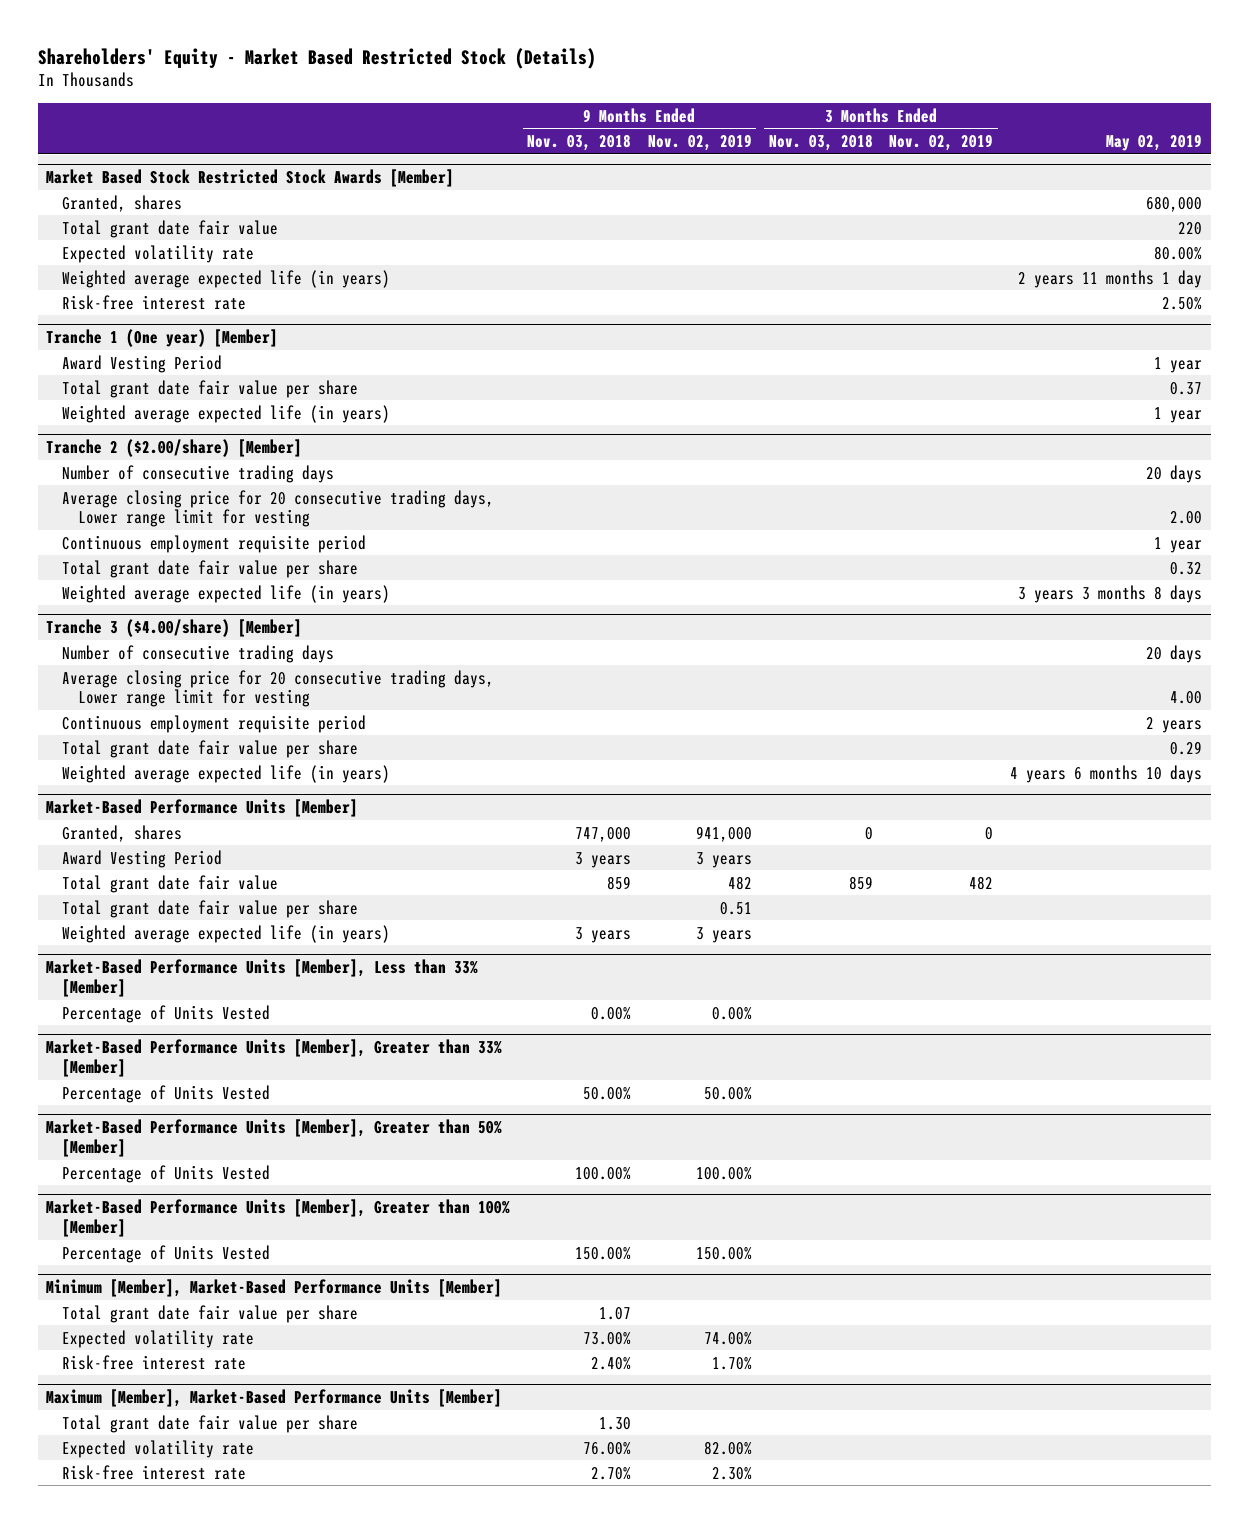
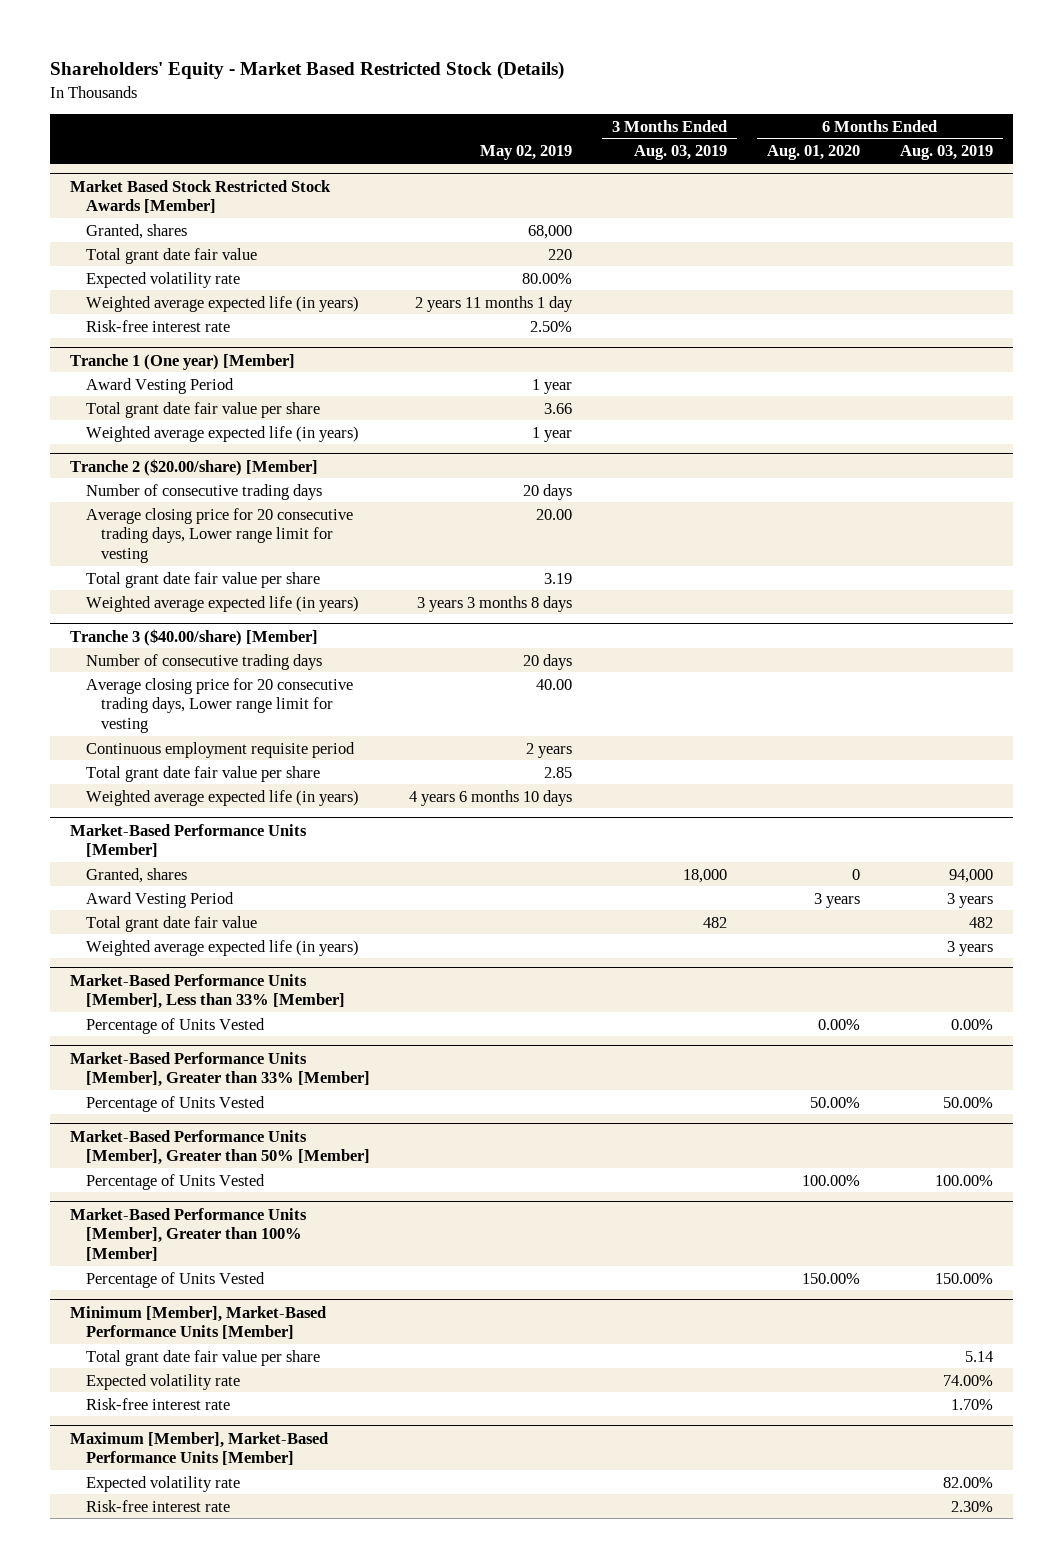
- | 9 Months Ended Nov. 03, 2018 | 9 Months Ended Nov. 02, 2019 | 3 Months Ended Nov. 03, 2018 | 3 Months Ended Nov. 02, 2019 | May 02, 2019
+ | May 02, 2019 | 3 Months Ended Aug. 03, 2019 | 6 Months Ended Aug. 01, 2020 | 6 Months Ended Aug. 03, 2019
@ Market Based Stock Restricted Stock Awards [Member]
- Granted, shares | | | | | 680,000
+ Granted, shares | 68,000 | | |
@ Tranche 1 (One year) [Member]
- Total grant date fair value per share | | | | | 0.37
+ Total grant date fair value per share | 3.66 | | |
- Tranche 2 ($2.00/share) [Member]
+ Tranche 2 ($20.00/share) [Member]
- Average closing price for 20 consecutive trading days, Lower range limit for vesting | | | | | 2.00
- Continuous employment requisite period | | | | | 1 year
- Total grant date fair value per share | | | | | 0.32
+ Average closing price for 20 consecutive trading days, Lower range limit for vesting | 20.00 | | |
+ Total grant date fair value per share | 3.19 | | |
- Tranche 3 ($4.00/share) [Member]
+ Tranche 3 ($40.00/share) [Member]
- Average closing price for 20 consecutive trading days, Lower range limit for vesting | | | | | 4.00
+ Average closing price for 20 consecutive trading days, Lower range limit for vesting | 40.00 | | |
- Total grant date fair value per share | | | | | 0.29
+ Total grant date fair value per share | 2.85 | | |
@ Market-Based Performance Units [Member]
- Total grant date fair value per share | | 0.51 | | |
@ Maximum [Member], Market-Based Performance Units [Member]
- Total grant date fair value per share | 1.30 | | | |

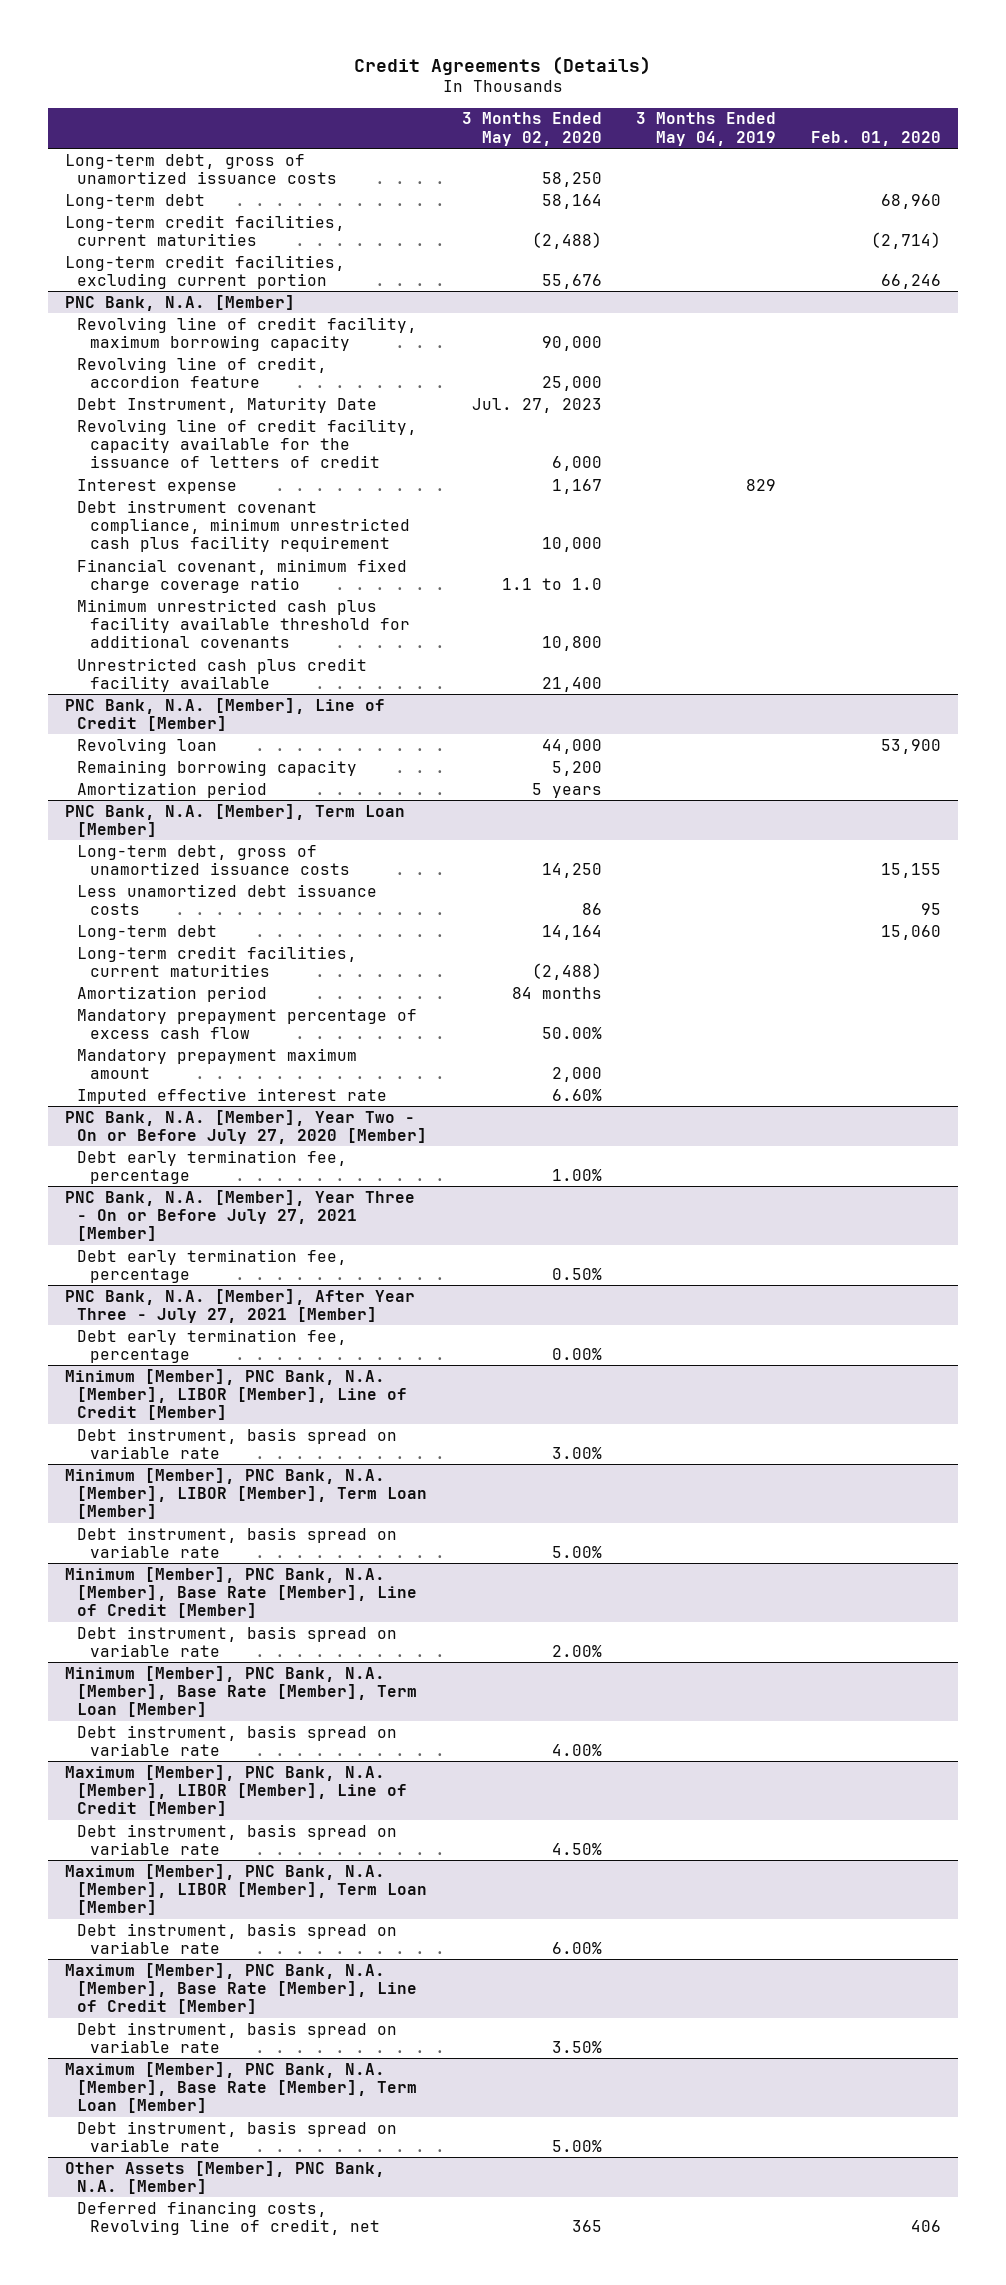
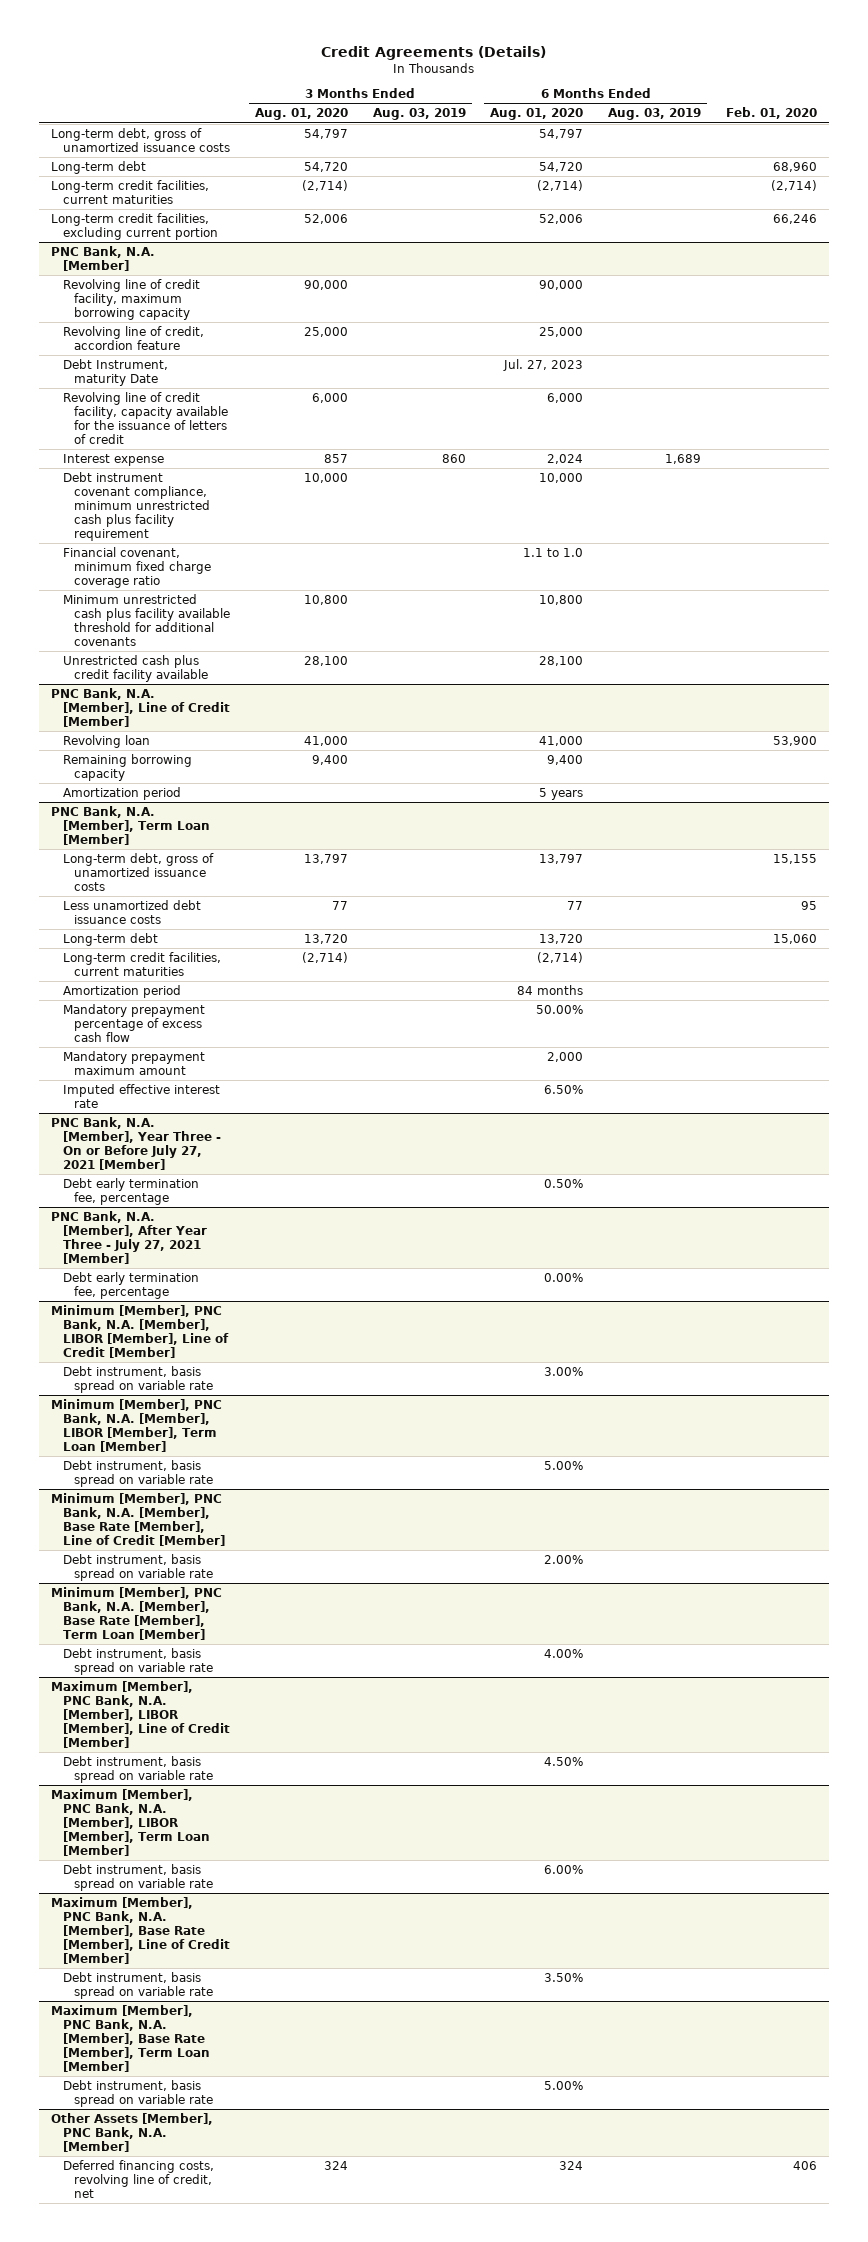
- | 3 Months Ended May 02, 2020 | 3 Months Ended May 04, 2019 | Feb. 01, 2020
+ | 3 Months Ended Aug. 01, 2020 | 3 Months Ended Aug. 03, 2019 | 6 Months Ended Aug. 01, 2020 | 6 Months Ended Aug. 03, 2019 | Feb. 01, 2020
@ PNC Bank, N.A. [Member]
- Debt Instrument, Maturity Date | Jul. 27, 2023 | |
+ Debt Instrument, maturity Date | | | Jul. 27, 2023 | |
- PNC Bank, N.A. [Member], Year Two - On or Before July 27, 2020 [Member]
- Debt early termination fee, percentage | 1.00% | |
@ Other Assets [Member], PNC Bank, N.A. [Member]
- Deferred financing costs, Revolving line of credit, net | 365 | | 406
+ Deferred financing costs, revolving line of credit, net | 324 | | 324 | | 406

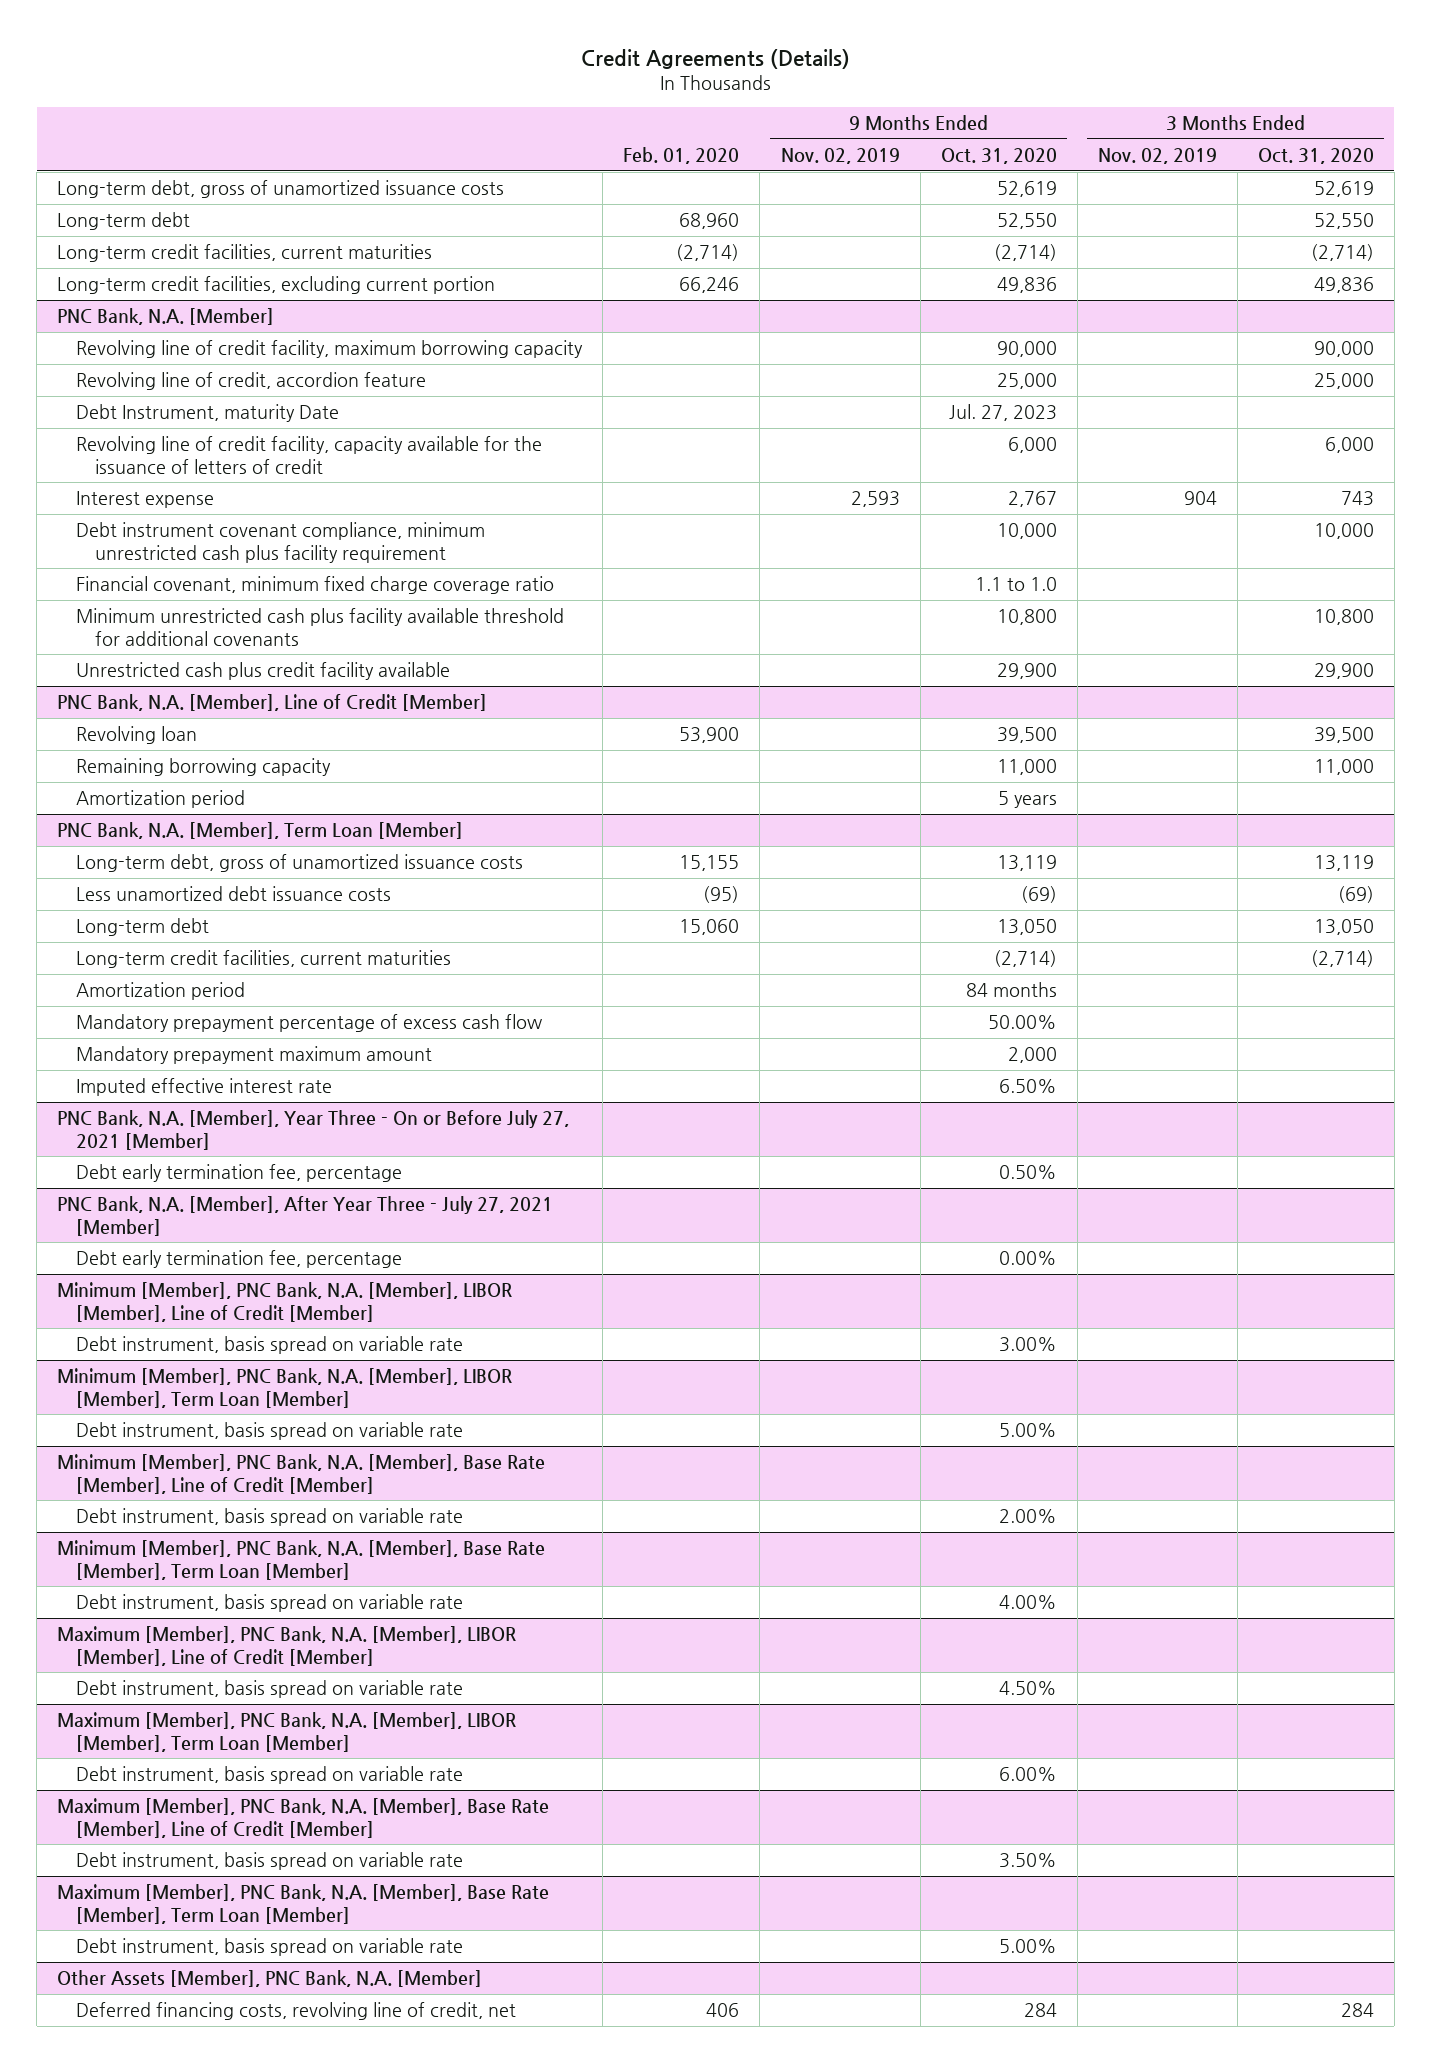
- | 3 Months Ended Aug. 01, 2020 | 3 Months Ended Aug. 03, 2019 | 6 Months Ended Aug. 01, 2020 | 6 Months Ended Aug. 03, 2019 | Feb. 01, 2020
+ | Feb. 01, 2020 | 9 Months Ended Nov. 02, 2019 | 9 Months Ended Oct. 31, 2020 | 3 Months Ended Nov. 02, 2019 | 3 Months Ended Oct. 31, 2020
@ PNC Bank, N.A. [Member], Term Loan [Member]
- Less unamortized debt issuance costs | 77 | | 77 | | 95
+ Less unamortized debt issuance costs | (95) | | (69) | | (69)

